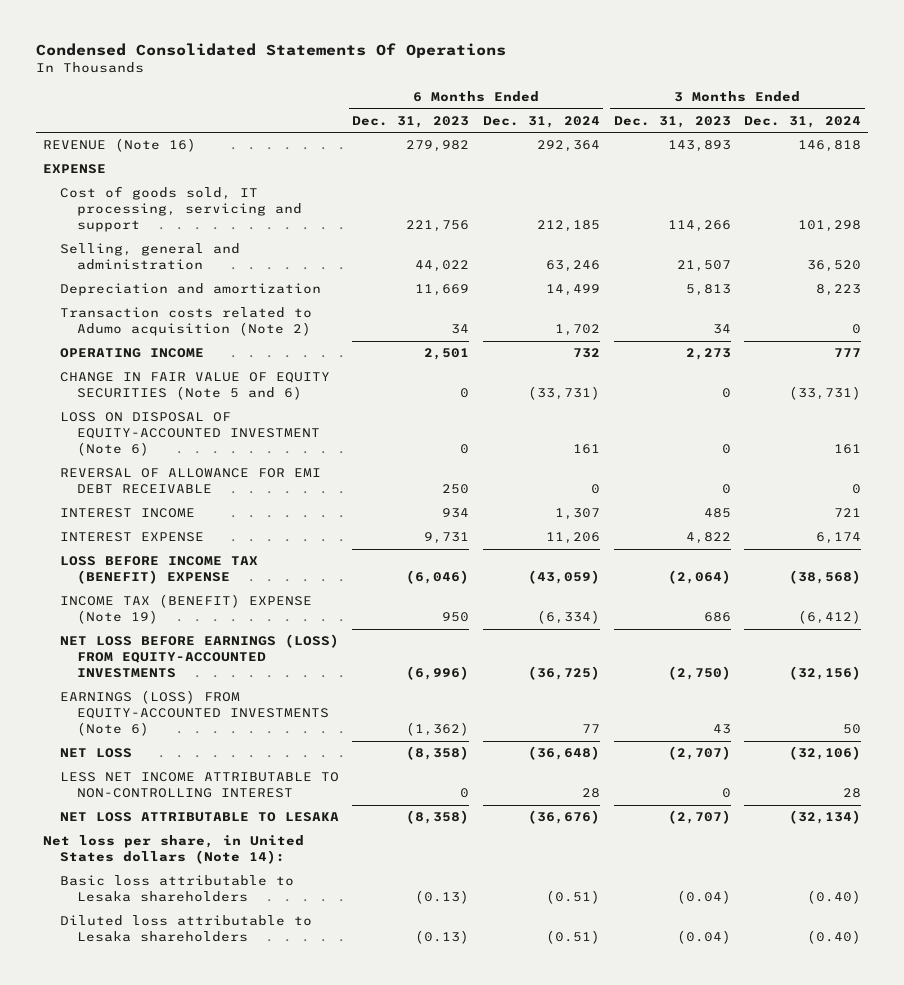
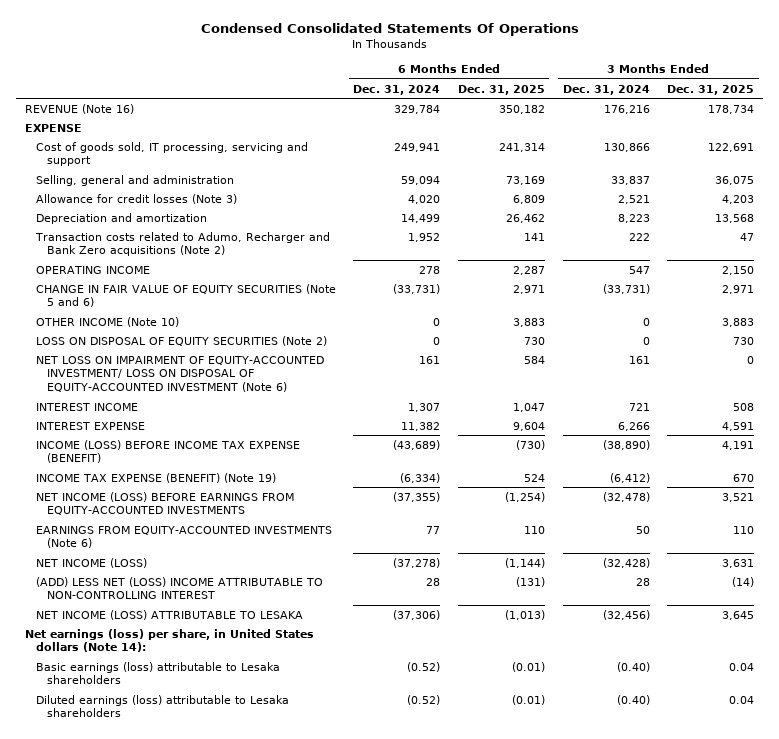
- | 6 Months Ended Dec. 31, 2023 | 6 Months Ended Dec. 31, 2024 | 3 Months Ended Dec. 31, 2023 | 3 Months Ended Dec. 31, 2024
+ | 6 Months Ended Dec. 31, 2024 | 6 Months Ended Dec. 31, 2025 | 3 Months Ended Dec. 31, 2024 | 3 Months Ended Dec. 31, 2025
- REVENUE (Note 16) | 279,982 | 292,364 | 143,893 | 146,818
+ REVENUE (Note 16) | 329,784 | 350,182 | 176,216 | 178,734
- Cost of goods sold, IT processing, servicing and support | 221,756 | 212,185 | 114,266 | 101,298
- Selling, general and administration | 44,022 | 63,246 | 21,507 | 36,520
+ Cost of goods sold, IT processing, servicing and support | 249,941 | 241,314 | 130,866 | 122,691
+ Selling, general and administration | 59,094 | 73,169 | 33,837 | 36,075
+ Allowance for credit losses (Note 3) | 4,020 | 6,809 | 2,521 | 4,203
- Transaction costs related to Adumo acquisition (Note 2) | 34 | 1,702 | 34 | 0
- OPERATING INCOME | 2,501 | 732 | 2,273 | 777
+ Transaction costs related to Adumo, Recharger and Bank Zero acquisitions (Note 2) | 1,952 | 141 | 222 | 47
+ OPERATING INCOME | 278 | 2,287 | 547 | 2,150
- LOSS ON DISPOSAL OF EQUITY-ACCOUNTED INVESTMENT (Note 6) | 0 | 161 | 0 | 161
- REVERSAL OF ALLOWANCE FOR EMI DEBT RECEIVABLE | 250 | 0 | 0 | 0
+ OTHER INCOME (Note 10) | 0 | 3,883 | 0 | 3,883
+ LOSS ON DISPOSAL OF EQUITY SECURITIES (Note 2) | 0 | 730 | 0 | 730
+ NET LOSS ON IMPAIRMENT OF EQUITY-ACCOUNTED INVESTMENT/ LOSS ON DISPOSAL OF EQUITY-ACCOUNTED INVESTMENT (Note 6) | 161 | 584 | 161 | 0
- INTEREST EXPENSE | 9,731 | 11,206 | 4,822 | 6,174
- LOSS BEFORE INCOME TAX (BENEFIT) EXPENSE | (6,046) | (43,059) | (2,064) | (38,568)
- INCOME TAX (BENEFIT) EXPENSE (Note 19) | 950 | (6,334) | 686 | (6,412)
- NET LOSS BEFORE EARNINGS (LOSS) FROM EQUITY-ACCOUNTED INVESTMENTS | (6,996) | (36,725) | (2,750) | (32,156)
- EARNINGS (LOSS) FROM EQUITY-ACCOUNTED INVESTMENTS (Note 6) | (1,362) | 77 | 43 | 50
- NET LOSS | (8,358) | (36,648) | (2,707) | (32,106)
- LESS NET INCOME ATTRIBUTABLE TO NON-CONTROLLING INTEREST | 0 | 28 | 0 | 28
- NET LOSS ATTRIBUTABLE TO LESAKA | (8,358) | (36,676) | (2,707) | (32,134)
- Net loss per share, in United States dollars (Note 14):
- Basic loss attributable to Lesaka shareholders | (0.13) | (0.51) | (0.04) | (0.40)
- Diluted loss attributable to Lesaka shareholders | (0.13) | (0.51) | (0.04) | (0.40)
+ INTEREST EXPENSE | 11,382 | 9,604 | 6,266 | 4,591
+ INCOME (LOSS) BEFORE INCOME TAX EXPENSE (BENEFIT) | (43,689) | (730) | (38,890) | 4,191
+ INCOME TAX EXPENSE (BENEFIT) (Note 19) | (6,334) | 524 | (6,412) | 670
+ NET INCOME (LOSS) BEFORE EARNINGS FROM EQUITY-ACCOUNTED INVESTMENTS | (37,355) | (1,254) | (32,478) | 3,521
+ EARNINGS FROM EQUITY-ACCOUNTED INVESTMENTS (Note 6) | 77 | 110 | 50 | 110
+ NET INCOME (LOSS) | (37,278) | (1,144) | (32,428) | 3,631
+ (ADD) LESS NET (LOSS) INCOME ATTRIBUTABLE TO NON-CONTROLLING INTEREST | 28 | (131) | 28 | (14)
+ NET INCOME (LOSS) ATTRIBUTABLE TO LESAKA | (37,306) | (1,013) | (32,456) | 3,645
+ Net earnings (loss) per share, in United States dollars (Note 14):
+ Basic earnings (loss) attributable to Lesaka shareholders | (0.52) | (0.01) | (0.40) | 0.04
+ Diluted earnings (loss) attributable to Lesaka shareholders | (0.52) | (0.01) | (0.40) | 0.04

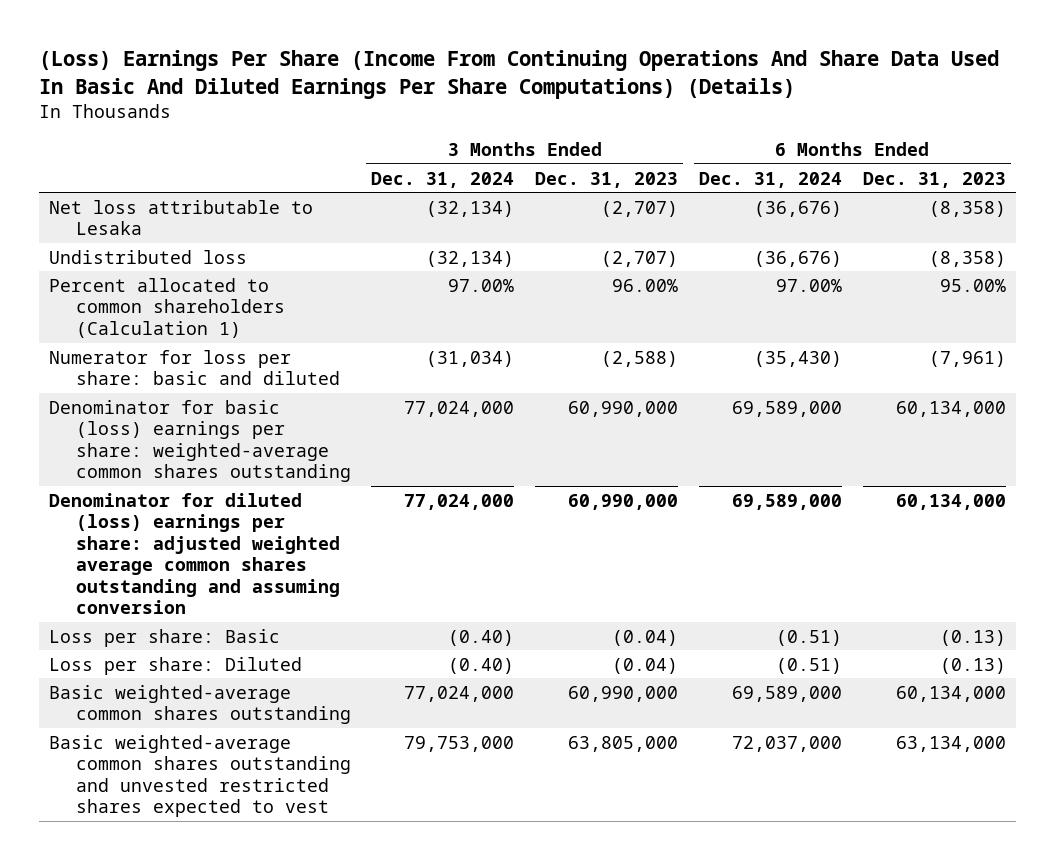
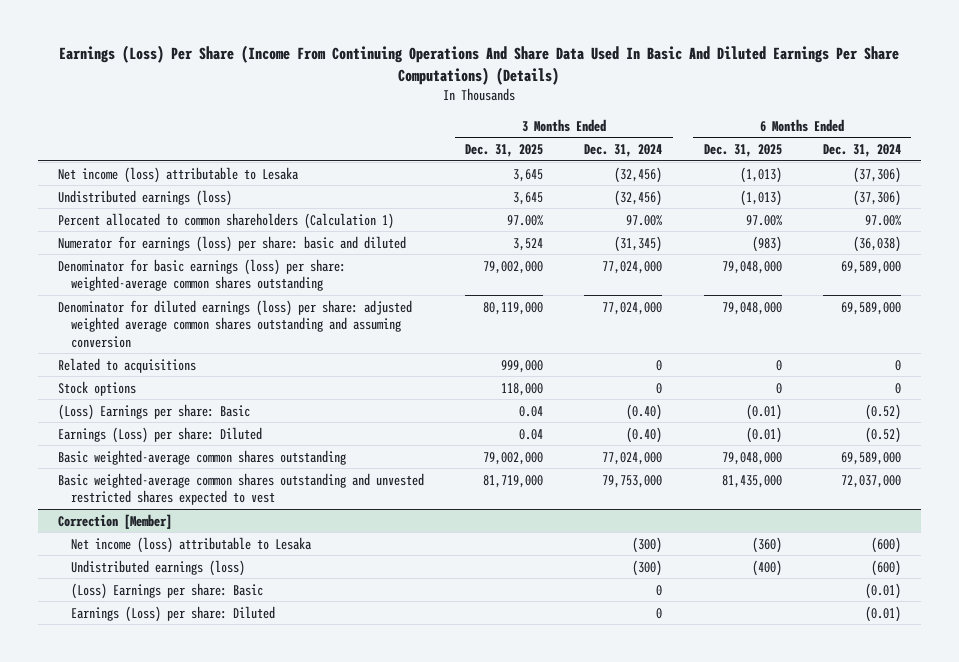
- (Loss) Earnings Per Share (Income From Continuing Operations And Share Data Used In Basic And Diluted Earnings Per Share Computations) (Details)
+ Earnings (Loss) Per Share (Income From Continuing Operations And Share Data Used In Basic And Diluted Earnings Per Share Computations) (Details)
- | 3 Months Ended Dec. 31, 2024 | 3 Months Ended Dec. 31, 2023 | 6 Months Ended Dec. 31, 2024 | 6 Months Ended Dec. 31, 2023
+ | 3 Months Ended Dec. 31, 2025 | 3 Months Ended Dec. 31, 2024 | 6 Months Ended Dec. 31, 2025 | 6 Months Ended Dec. 31, 2024
- Net loss attributable to Lesaka | (32,134) | (2,707) | (36,676) | (8,358)
- Undistributed loss | (32,134) | (2,707) | (36,676) | (8,358)
+ Net income (loss) attributable to Lesaka | 3,645 | (32,456) | (1,013) | (37,306)
+ Undistributed earnings (loss) | 3,645 | (32,456) | (1,013) | (37,306)
- Numerator for loss per share: basic and diluted | (31,034) | (2,588) | (35,430) | (7,961)
- Denominator for basic (loss) earnings per share: weighted-average common shares outstanding | 77,024,000 | 60,990,000 | 69,589,000 | 60,134,000
- Denominator for diluted (loss) earnings per share: adjusted weighted average common shares outstanding and assuming conversion | 77,024,000 | 60,990,000 | 69,589,000 | 60,134,000
- Loss per share: Basic | (0.40) | (0.04) | (0.51) | (0.13)
- Loss per share: Diluted | (0.40) | (0.04) | (0.51) | (0.13)
+ Numerator for earnings (loss) per share: basic and diluted | 3,524 | (31,345) | (983) | (36,038)
+ Denominator for basic earnings (loss) per share: weighted-average common shares outstanding | 79,002,000 | 77,024,000 | 79,048,000 | 69,589,000
+ Denominator for diluted earnings (loss) per share: adjusted weighted average common shares outstanding and assuming conversion | 80,119,000 | 77,024,000 | 79,048,000 | 69,589,000
+ Related to acquisitions | 999,000 | 0 | 0 | 0
+ Stock options | 118,000 | 0 | 0 | 0
+ (Loss) Earnings per share: Basic | 0.04 | (0.40) | (0.01) | (0.52)
+ Earnings (Loss) per share: Diluted | 0.04 | (0.40) | (0.01) | (0.52)
+ Correction [Member]
+ Net income (loss) attributable to Lesaka | | (300) | (360) | (600)
+ Undistributed earnings (loss) | | (300) | (400) | (600)
+ (Loss) Earnings per share: Basic | | 0 | | (0.01)
+ Earnings (Loss) per share: Diluted | | 0 | | (0.01)

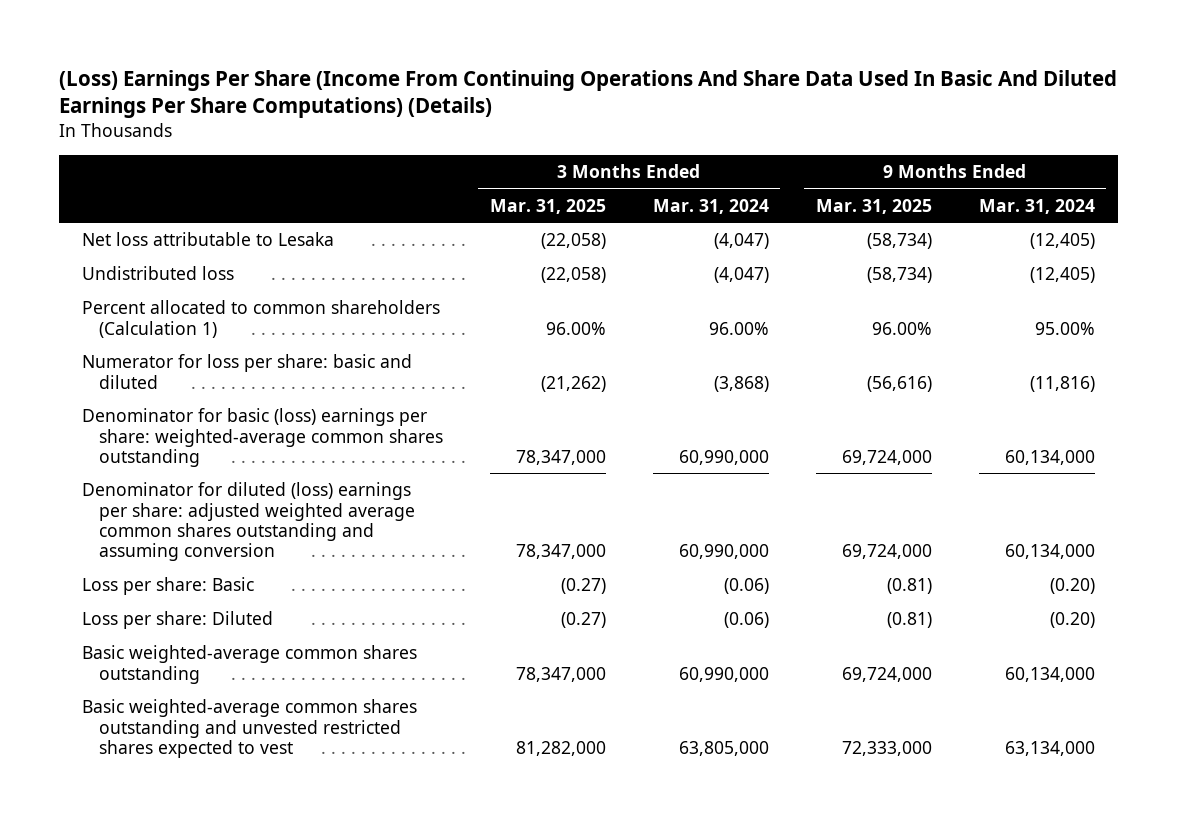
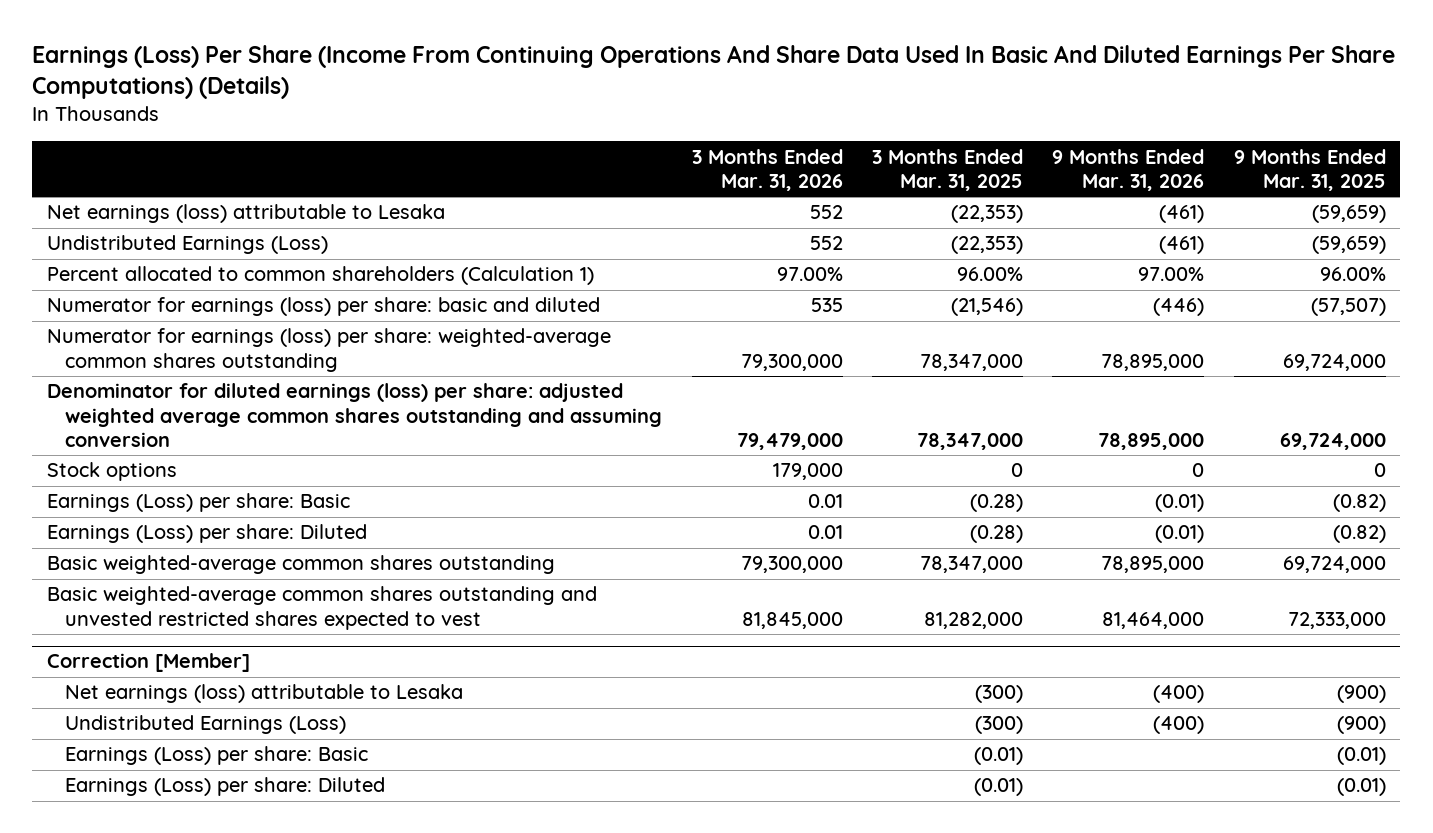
- (Loss) Earnings Per Share (Income From Continuing Operations And Share Data Used In Basic And Diluted Earnings Per Share Computations) (Details)
+ Earnings (Loss) Per Share (Income From Continuing Operations And Share Data Used In Basic And Diluted Earnings Per Share Computations) (Details)
- | 3 Months Ended Mar. 31, 2025 | 3 Months Ended Mar. 31, 2024 | 9 Months Ended Mar. 31, 2025 | 9 Months Ended Mar. 31, 2024
+ | 3 Months Ended Mar. 31, 2026 | 3 Months Ended Mar. 31, 2025 | 9 Months Ended Mar. 31, 2026 | 9 Months Ended Mar. 31, 2025
- Net loss attributable to Lesaka | (22,058) | (4,047) | (58,734) | (12,405)
- Undistributed loss | (22,058) | (4,047) | (58,734) | (12,405)
+ Net earnings (loss) attributable to Lesaka | 552 | (22,353) | (461) | (59,659)
+ Undistributed Earnings (Loss) | 552 | (22,353) | (461) | (59,659)
- Numerator for loss per share: basic and diluted | (21,262) | (3,868) | (56,616) | (11,816)
- Denominator for basic (loss) earnings per share: weighted-average common shares outstanding | 78,347,000 | 60,990,000 | 69,724,000 | 60,134,000
- Denominator for diluted (loss) earnings per share: adjusted weighted average common shares outstanding and assuming conversion | 78,347,000 | 60,990,000 | 69,724,000 | 60,134,000
- Loss per share: Basic | (0.27) | (0.06) | (0.81) | (0.20)
- Loss per share: Diluted | (0.27) | (0.06) | (0.81) | (0.20)
+ Numerator for earnings (loss) per share: basic and diluted | 535 | (21,546) | (446) | (57,507)
+ Numerator for earnings (loss) per share: weighted-average common shares outstanding | 79,300,000 | 78,347,000 | 78,895,000 | 69,724,000
+ Denominator for diluted earnings (loss) per share: adjusted weighted average common shares outstanding and assuming conversion | 79,479,000 | 78,347,000 | 78,895,000 | 69,724,000
+ Stock options | 179,000 | 0 | 0 | 0
+ Earnings (Loss) per share: Basic | 0.01 | (0.28) | (0.01) | (0.82)
+ Earnings (Loss) per share: Diluted | 0.01 | (0.28) | (0.01) | (0.82)
+ Correction [Member]
+ Net earnings (loss) attributable to Lesaka | | (300) | (400) | (900)
+ Undistributed Earnings (Loss) | | (300) | (400) | (900)
+ Earnings (Loss) per share: Basic | | (0.01) | | (0.01)
+ Earnings (Loss) per share: Diluted | | (0.01) | | (0.01)

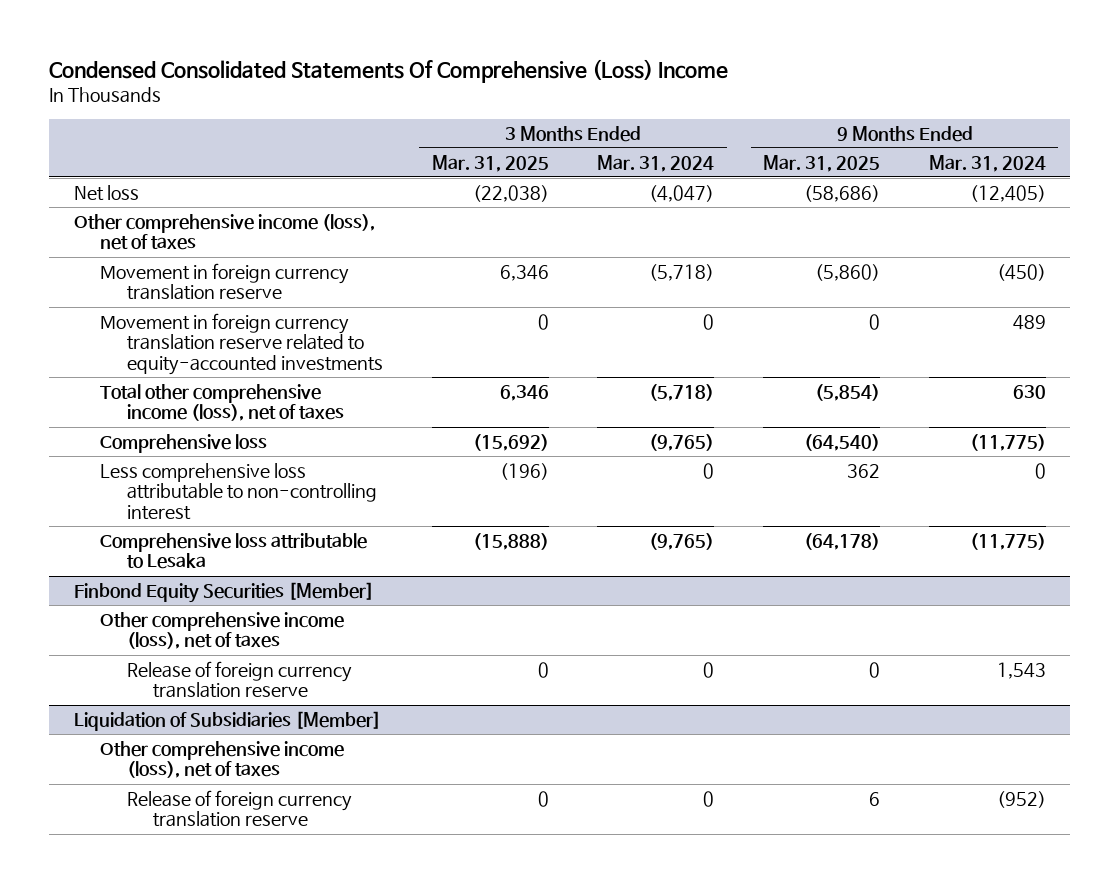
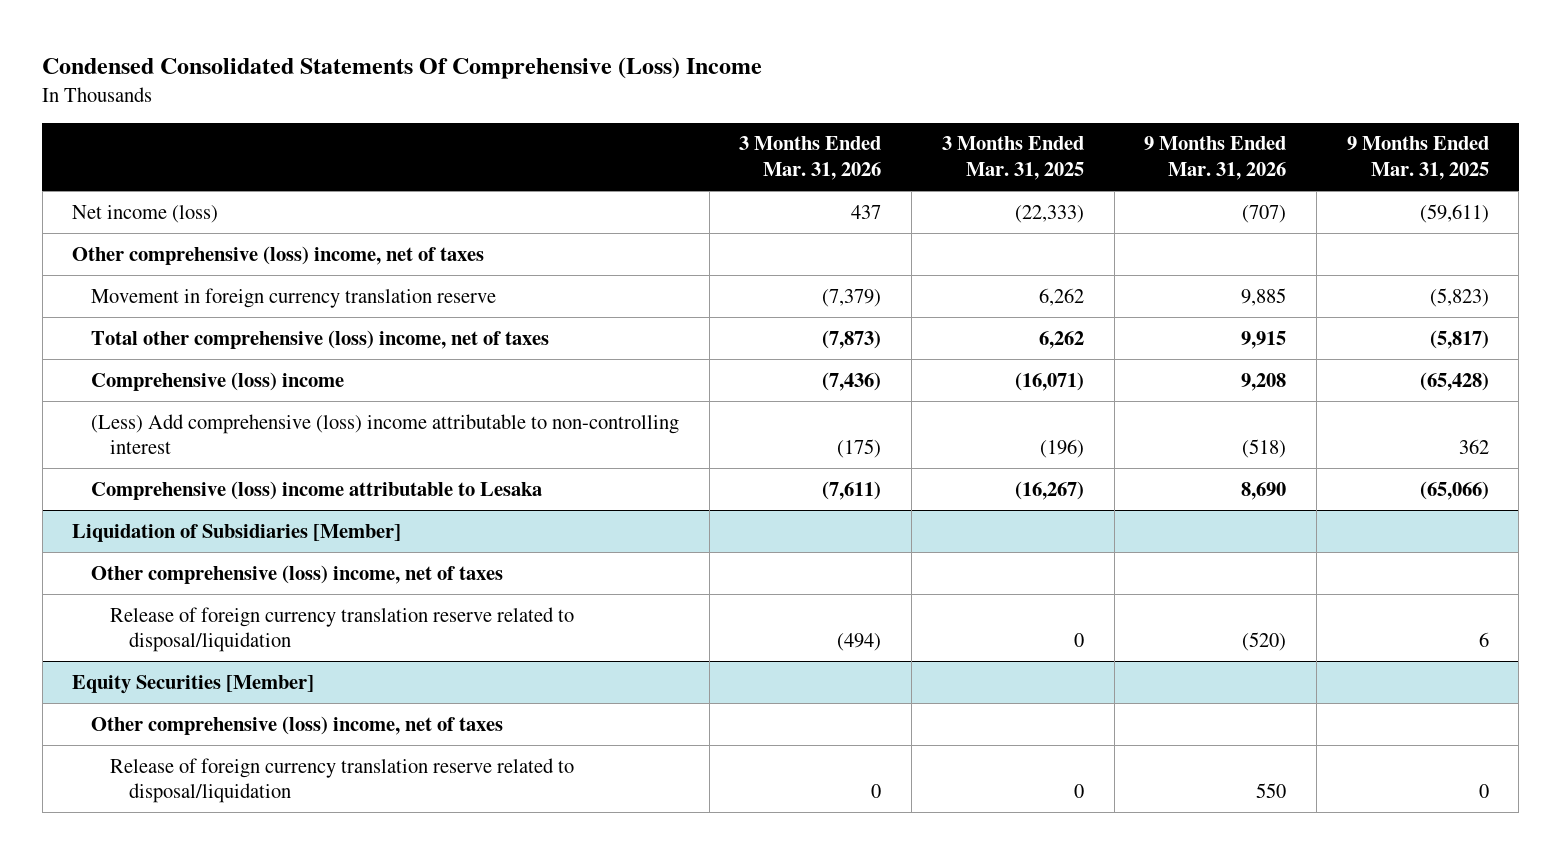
- | 3 Months Ended Mar. 31, 2025 | 3 Months Ended Mar. 31, 2024 | 9 Months Ended Mar. 31, 2025 | 9 Months Ended Mar. 31, 2024
+ | 3 Months Ended Mar. 31, 2026 | 3 Months Ended Mar. 31, 2025 | 9 Months Ended Mar. 31, 2026 | 9 Months Ended Mar. 31, 2025
- Net loss | (22,038) | (4,047) | (58,686) | (12,405)
- Other comprehensive income (loss), net of taxes
- Movement in foreign currency translation reserve | 6,346 | (5,718) | (5,860) | (450)
- Movement in foreign currency translation reserve related to equity-accounted investments | 0 | 0 | 0 | 489
- Total other comprehensive income (loss), net of taxes | 6,346 | (5,718) | (5,854) | 630
- Comprehensive loss | (15,692) | (9,765) | (64,540) | (11,775)
- Less comprehensive loss attributable to non-controlling interest | (196) | 0 | 362 | 0
- Comprehensive loss attributable to Lesaka | (15,888) | (9,765) | (64,178) | (11,775)
- Finbond Equity Securities [Member]
- Other comprehensive income (loss), net of taxes
- Release of foreign currency translation reserve | 0 | 0 | 0 | 1,543
+ Net income (loss) | 437 | (22,333) | (707) | (59,611)
+ Other comprehensive (loss) income, net of taxes
+ Movement in foreign currency translation reserve | (7,379) | 6,262 | 9,885 | (5,823)
+ Total other comprehensive (loss) income, net of taxes | (7,873) | 6,262 | 9,915 | (5,817)
+ Comprehensive (loss) income | (7,436) | (16,071) | 9,208 | (65,428)
+ (Less) Add comprehensive (loss) income attributable to non-controlling interest | (175) | (196) | (518) | 362
+ Comprehensive (loss) income attributable to Lesaka | (7,611) | (16,267) | 8,690 | (65,066)
@ Liquidation of Subsidiaries [Member]
- Other comprehensive income (loss), net of taxes
- Release of foreign currency translation reserve | 0 | 0 | 6 | (952)
+ Other comprehensive (loss) income, net of taxes
+ Release of foreign currency translation reserve related to disposal/liquidation | (494) | 0 | (520) | 6
+ Equity Securities [Member]
+ Other comprehensive (loss) income, net of taxes
+ Release of foreign currency translation reserve related to disposal/liquidation | 0 | 0 | 550 | 0

